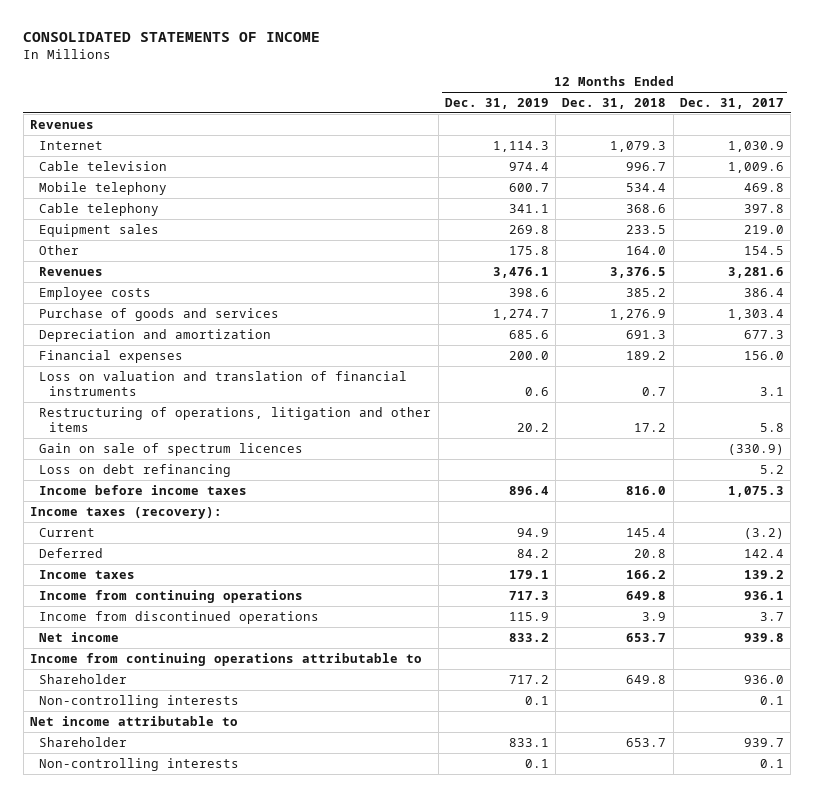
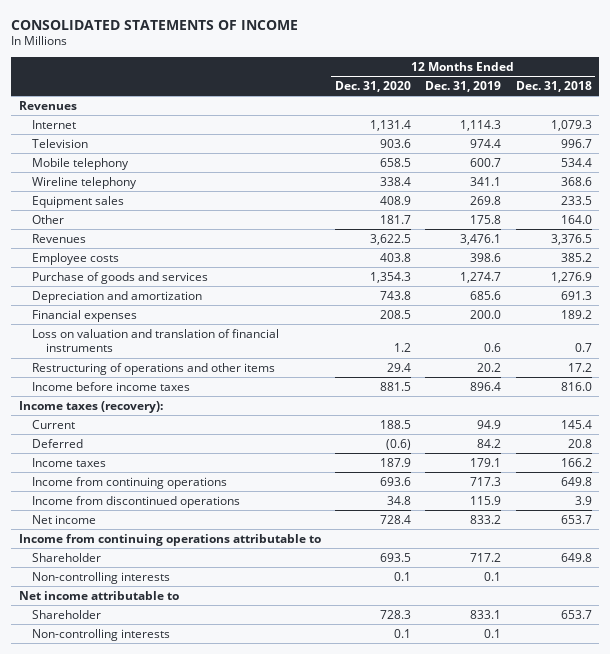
- | 12 Months Ended Dec. 31, 2019 | 12 Months Ended Dec. 31, 2018 | 12 Months Ended Dec. 31, 2017
+ | 12 Months Ended Dec. 31, 2020 | 12 Months Ended Dec. 31, 2019 | 12 Months Ended Dec. 31, 2018
- Cable television | 974.4 | 996.7 | 1,009.6
+ Television | 903.6 | 974.4 | 996.7
- Cable telephony | 341.1 | 368.6 | 397.8
+ Wireline telephony | 338.4 | 341.1 | 368.6
- Restructuring of operations, litigation and other items | 20.2 | 17.2 | 5.8
- Gain on sale of spectrum licences | | | (330.9)
- Loss on debt refinancing | | | 5.2
+ Restructuring of operations and other items | 29.4 | 20.2 | 17.2

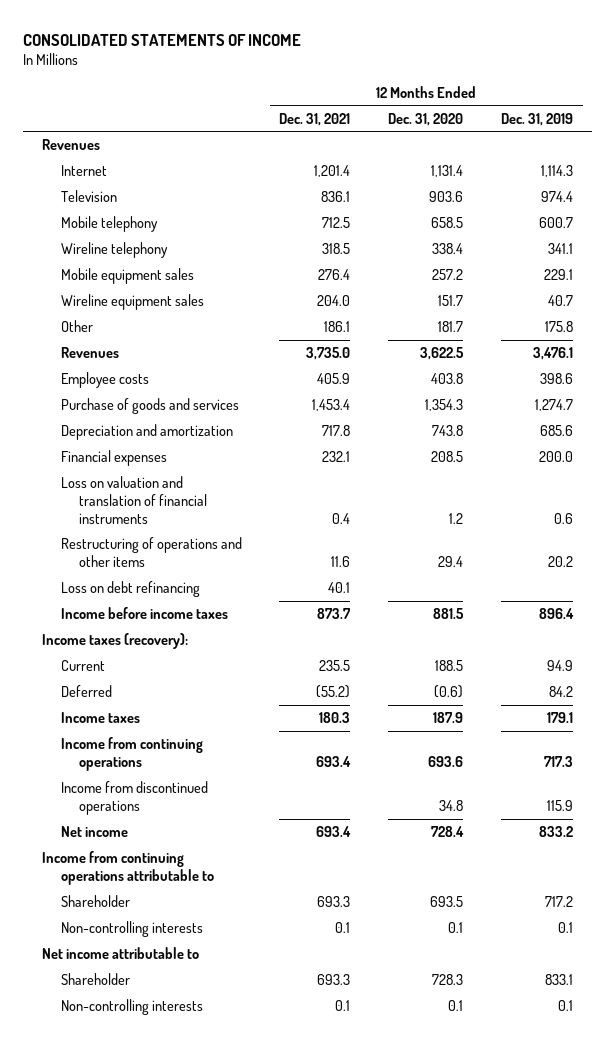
- | 12 Months Ended Dec. 31, 2020 | 12 Months Ended Dec. 31, 2019 | 12 Months Ended Dec. 31, 2018
+ | 12 Months Ended Dec. 31, 2021 | 12 Months Ended Dec. 31, 2020 | 12 Months Ended Dec. 31, 2019
- Equipment sales | 408.9 | 269.8 | 233.5
+ Mobile equipment sales | 276.4 | 257.2 | 229.1
+ Wireline equipment sales | 204.0 | 151.7 | 40.7
+ Loss on debt refinancing | 40.1 | |

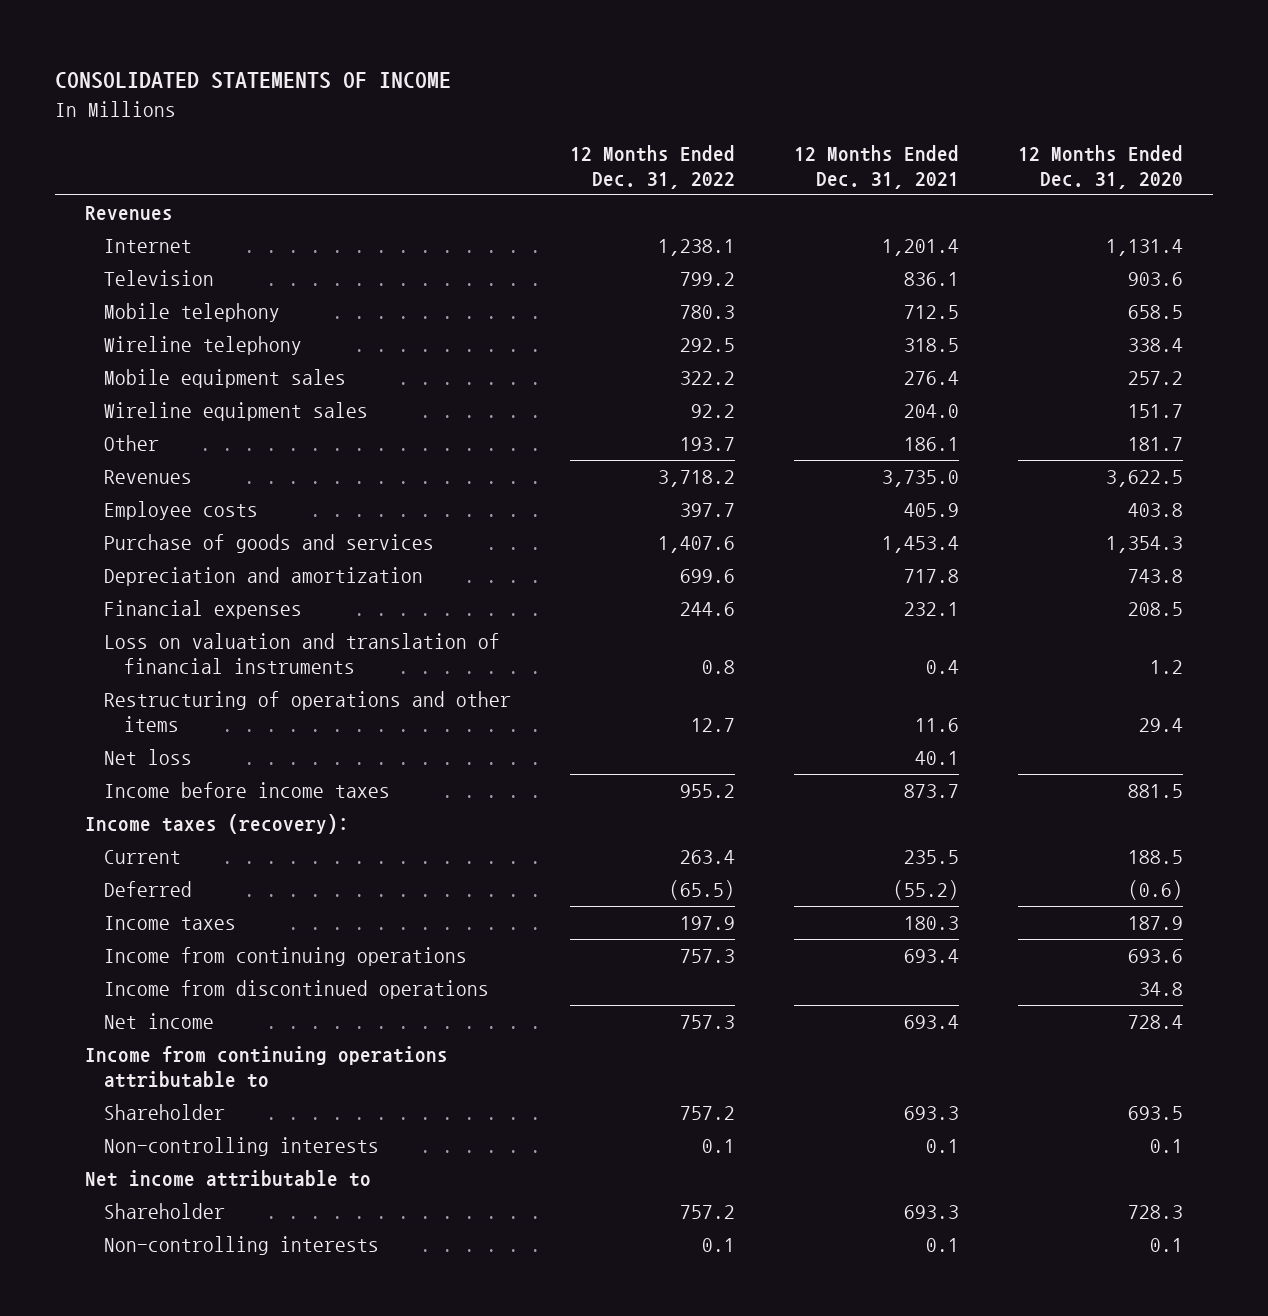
- | 12 Months Ended Dec. 31, 2021 | 12 Months Ended Dec. 31, 2020 | 12 Months Ended Dec. 31, 2019
+ | 12 Months Ended Dec. 31, 2022 | 12 Months Ended Dec. 31, 2021 | 12 Months Ended Dec. 31, 2020
- Loss on debt refinancing | 40.1 | |
+ Net loss | | 40.1 |

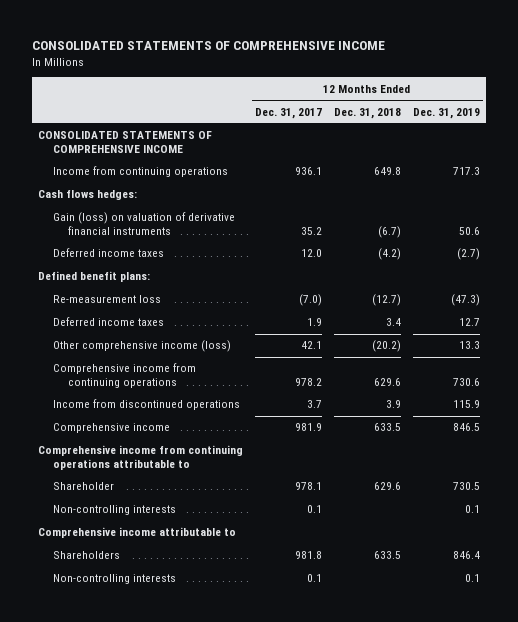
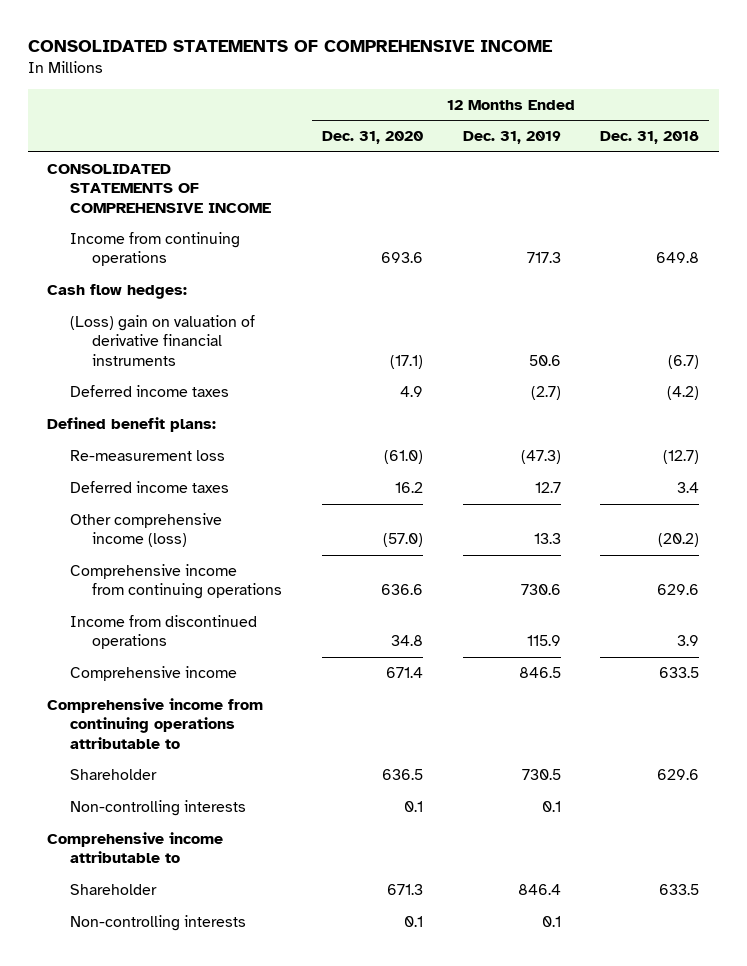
- | 12 Months Ended Dec. 31, 2017 | 12 Months Ended Dec. 31, 2018 | 12 Months Ended Dec. 31, 2019
+ | 12 Months Ended Dec. 31, 2020 | 12 Months Ended Dec. 31, 2019 | 12 Months Ended Dec. 31, 2018
- Cash flows hedges:
- Gain (loss) on valuation of derivative financial instruments | 35.2 | (6.7) | 50.6
+ Cash flow hedges:
+ (Loss) gain on valuation of derivative financial instruments | (17.1) | 50.6 | (6.7)
- Shareholders | 981.8 | 633.5 | 846.4
+ Shareholder | 671.3 | 846.4 | 633.5

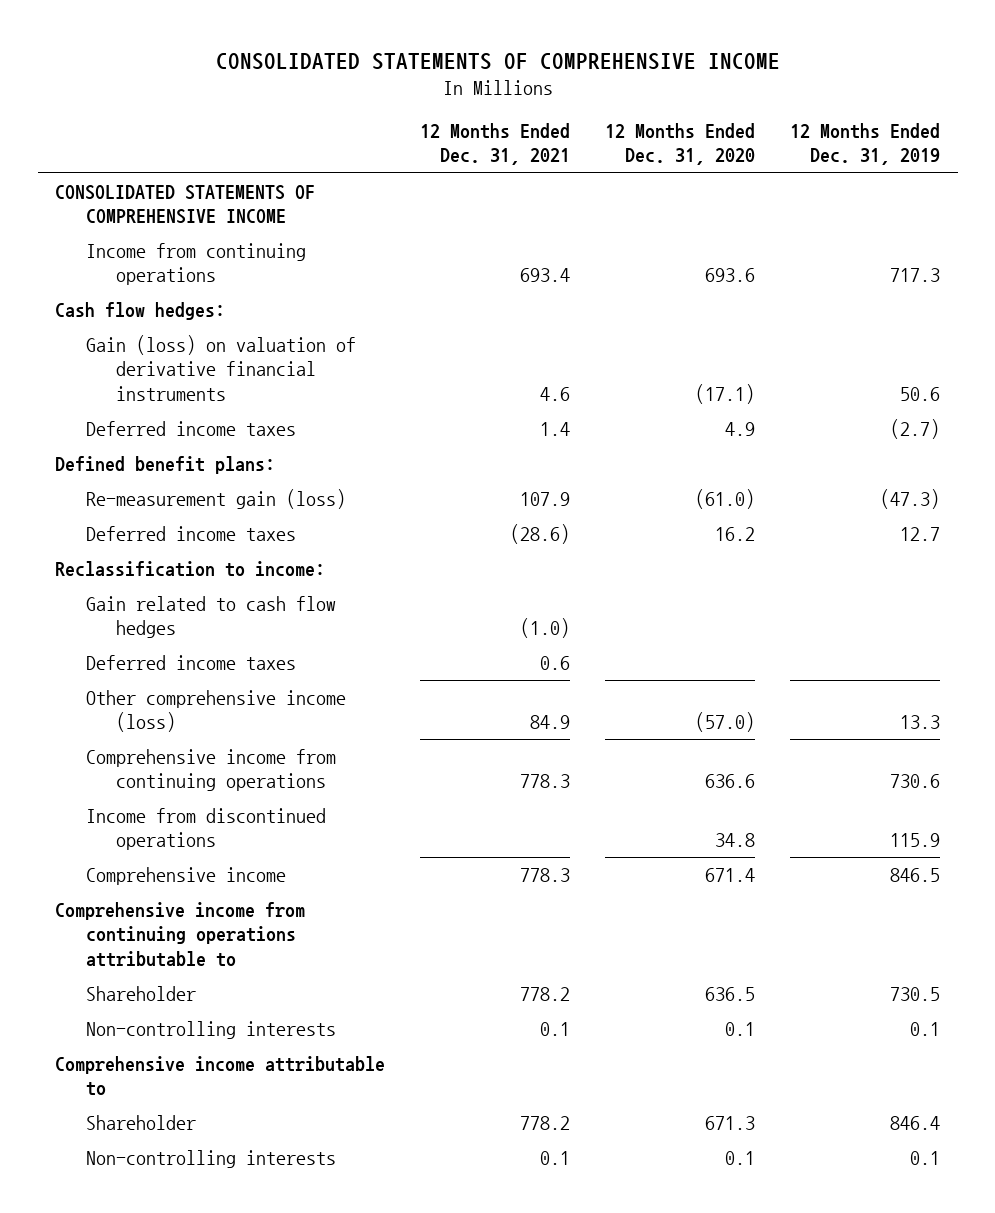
- | 12 Months Ended Dec. 31, 2020 | 12 Months Ended Dec. 31, 2019 | 12 Months Ended Dec. 31, 2018
+ | 12 Months Ended Dec. 31, 2021 | 12 Months Ended Dec. 31, 2020 | 12 Months Ended Dec. 31, 2019
- (Loss) gain on valuation of derivative financial instruments | (17.1) | 50.6 | (6.7)
+ Gain (loss) on valuation of derivative financial instruments | 4.6 | (17.1) | 50.6
- Re-measurement loss | (61.0) | (47.3) | (12.7)
+ Re-measurement gain (loss) | 107.9 | (61.0) | (47.3)
+ Reclassification to income:
+ Gain related to cash flow hedges | (1.0) | |
+ Deferred income taxes | 0.6 | |

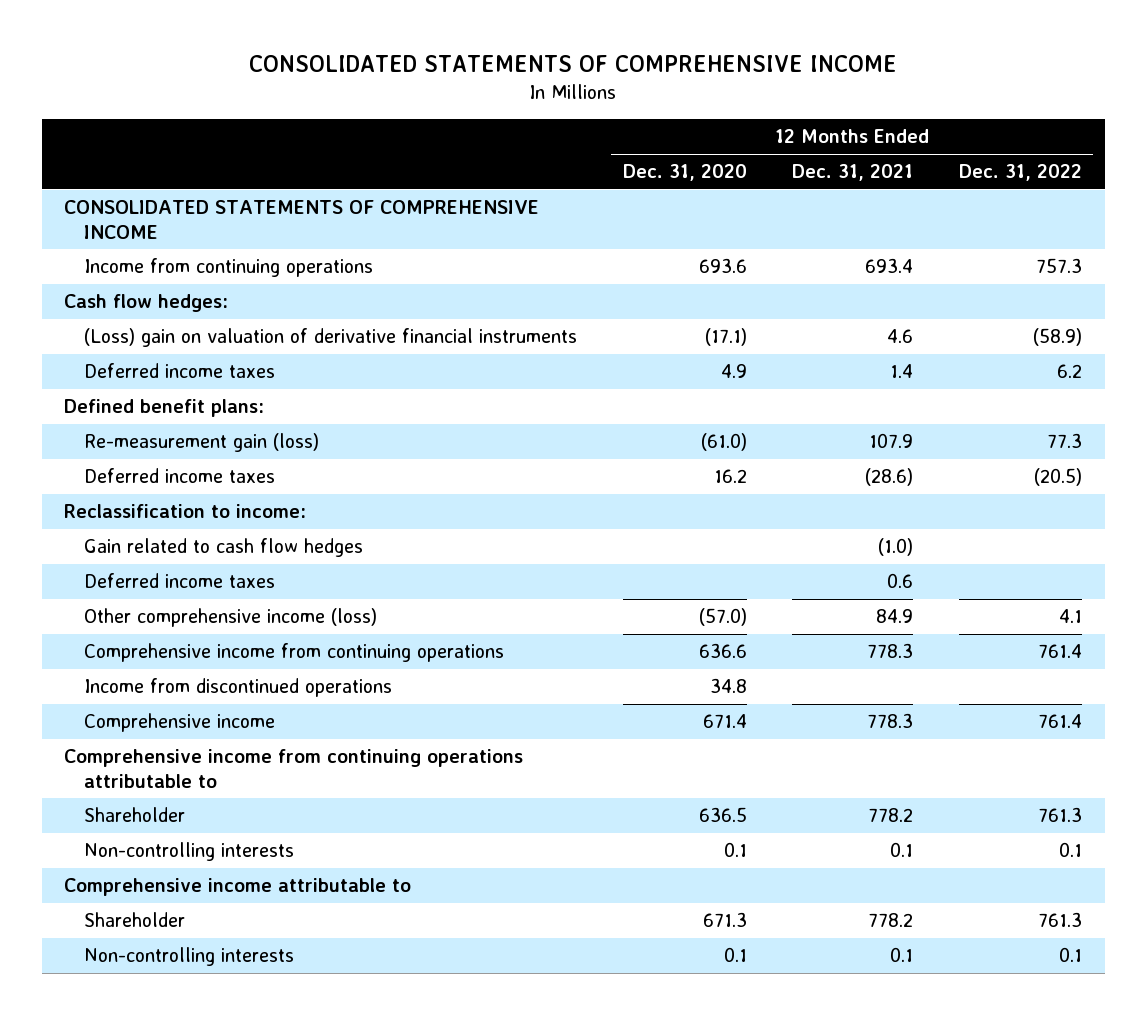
- | 12 Months Ended Dec. 31, 2021 | 12 Months Ended Dec. 31, 2020 | 12 Months Ended Dec. 31, 2019
+ | 12 Months Ended Dec. 31, 2020 | 12 Months Ended Dec. 31, 2021 | 12 Months Ended Dec. 31, 2022
- Gain (loss) on valuation of derivative financial instruments | 4.6 | (17.1) | 50.6
+ (Loss) gain on valuation of derivative financial instruments | (17.1) | 4.6 | (58.9)

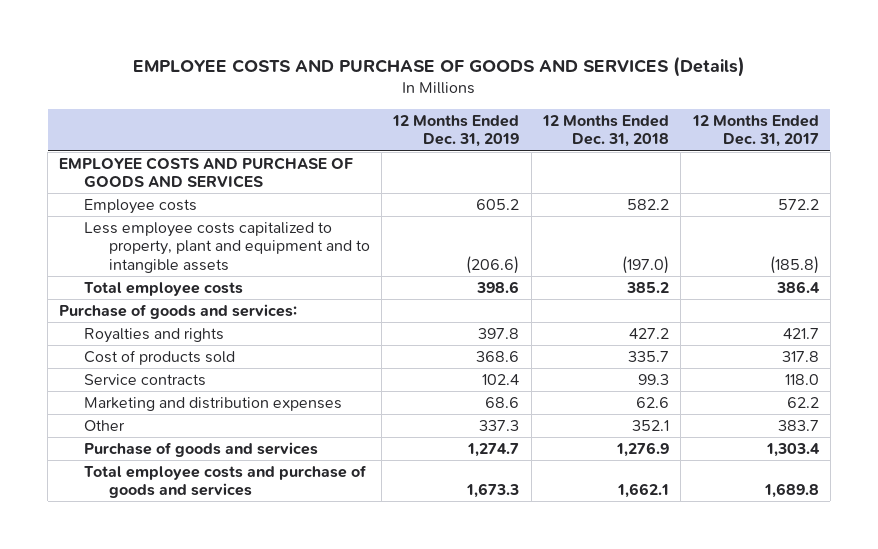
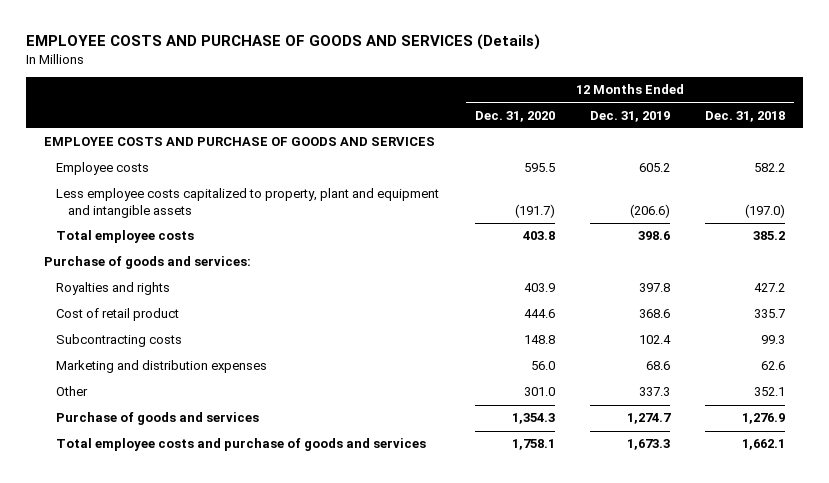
- | 12 Months Ended Dec. 31, 2019 | 12 Months Ended Dec. 31, 2018 | 12 Months Ended Dec. 31, 2017
+ | 12 Months Ended Dec. 31, 2020 | 12 Months Ended Dec. 31, 2019 | 12 Months Ended Dec. 31, 2018
- Less employee costs capitalized to property, plant and equipment and to intangible assets | (206.6) | (197.0) | (185.8)
+ Less employee costs capitalized to property, plant and equipment and intangible assets | (191.7) | (206.6) | (197.0)
- Cost of products sold | 368.6 | 335.7 | 317.8
- Service contracts | 102.4 | 99.3 | 118.0
+ Cost of retail product | 444.6 | 368.6 | 335.7
+ Subcontracting costs | 148.8 | 102.4 | 99.3

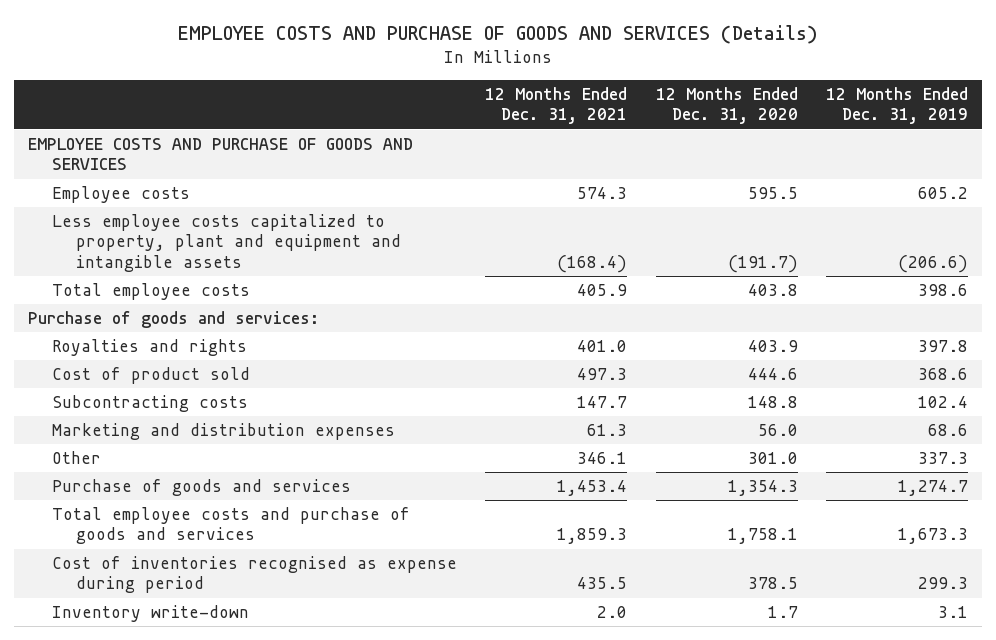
- | 12 Months Ended Dec. 31, 2020 | 12 Months Ended Dec. 31, 2019 | 12 Months Ended Dec. 31, 2018
+ | 12 Months Ended Dec. 31, 2021 | 12 Months Ended Dec. 31, 2020 | 12 Months Ended Dec. 31, 2019
- Cost of retail product | 444.6 | 368.6 | 335.7
+ Cost of product sold | 497.3 | 444.6 | 368.6
+ Cost of inventories recognised as expense during period | 435.5 | 378.5 | 299.3
+ Inventory write-down | 2.0 | 1.7 | 3.1

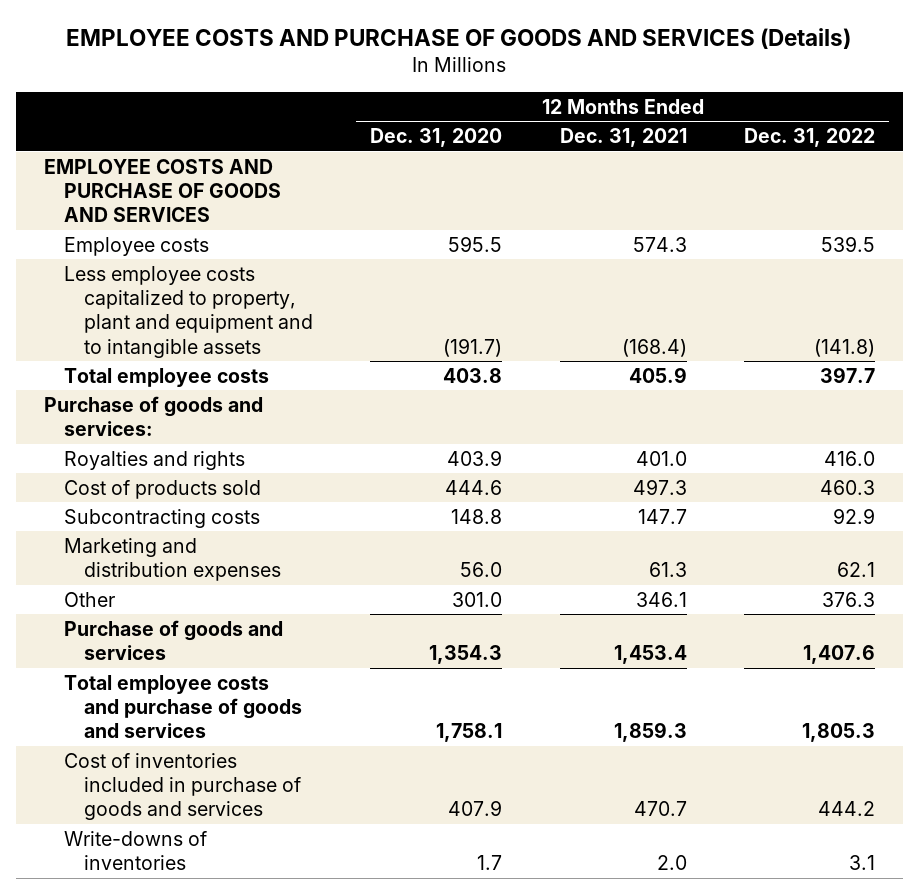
- | 12 Months Ended Dec. 31, 2021 | 12 Months Ended Dec. 31, 2020 | 12 Months Ended Dec. 31, 2019
+ | 12 Months Ended Dec. 31, 2020 | 12 Months Ended Dec. 31, 2021 | 12 Months Ended Dec. 31, 2022
- Less employee costs capitalized to property, plant and equipment and intangible assets | (168.4) | (191.7) | (206.6)
+ Less employee costs capitalized to property, plant and equipment and to intangible assets | (191.7) | (168.4) | (141.8)
- Cost of product sold | 497.3 | 444.6 | 368.6
+ Cost of products sold | 444.6 | 497.3 | 460.3
- Cost of inventories recognised as expense during period | 435.5 | 378.5 | 299.3
- Inventory write-down | 2.0 | 1.7 | 3.1
+ Cost of inventories included in purchase of goods and services | 407.9 | 470.7 | 444.2
+ Write-downs of inventories | 1.7 | 2.0 | 3.1

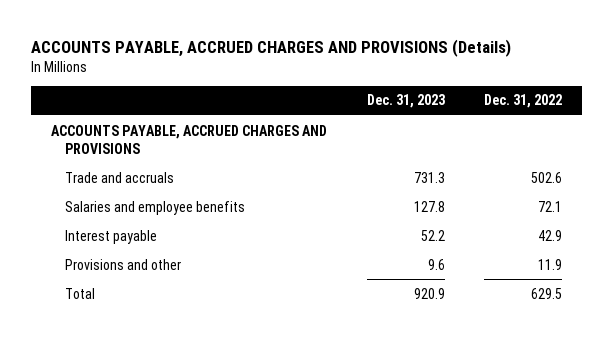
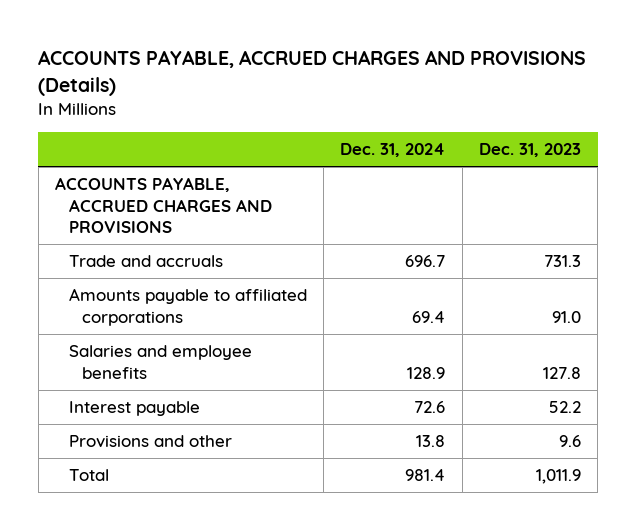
- | Dec. 31, 2023 | Dec. 31, 2022
+ | Dec. 31, 2024 | Dec. 31, 2023
+ Amounts payable to affiliated corporations | 69.4 | 91.0
- Total | 920.9 | 629.5
+ Total | 981.4 | 1,011.9

